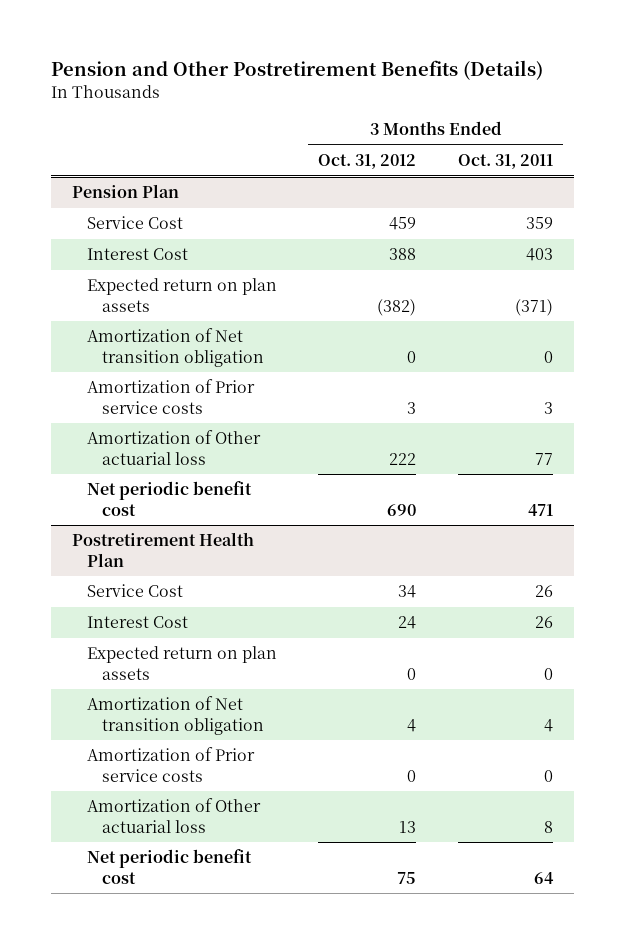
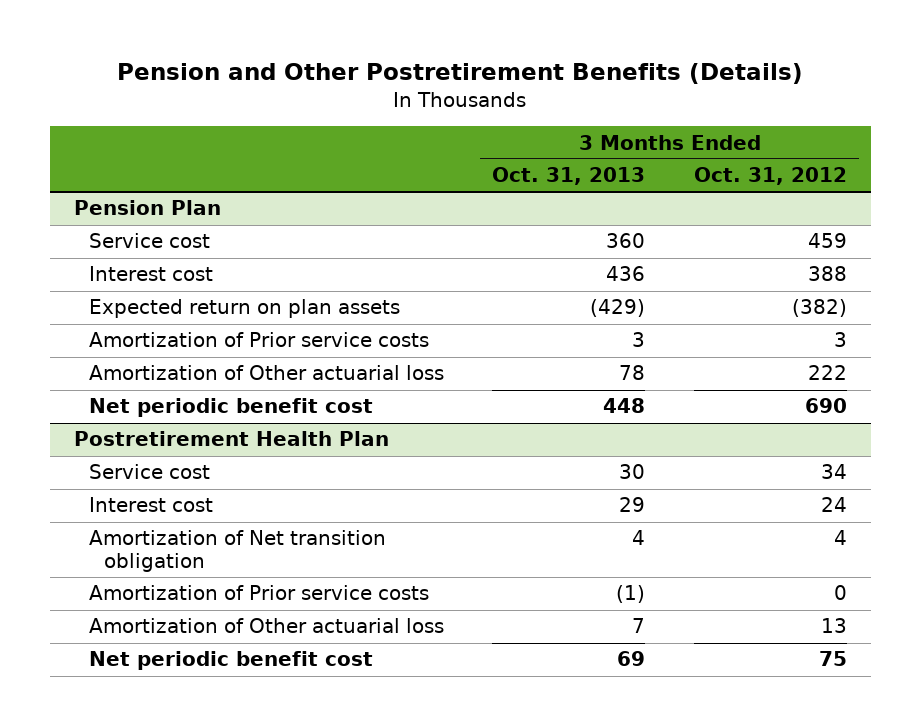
- | 3 Months Ended Oct. 31, 2012 | 3 Months Ended Oct. 31, 2011
+ | 3 Months Ended Oct. 31, 2013 | 3 Months Ended Oct. 31, 2012
@ Pension Plan
- Service Cost | 459 | 359
- Interest Cost | 388 | 403
+ Service cost | 360 | 459
+ Interest cost | 436 | 388
- Amortization of Net transition obligation | 0 | 0
@ Postretirement Health Plan
- Service Cost | 34 | 26
- Interest Cost | 24 | 26
- Expected return on plan assets | 0 | 0
+ Service cost | 30 | 34
+ Interest cost | 29 | 24

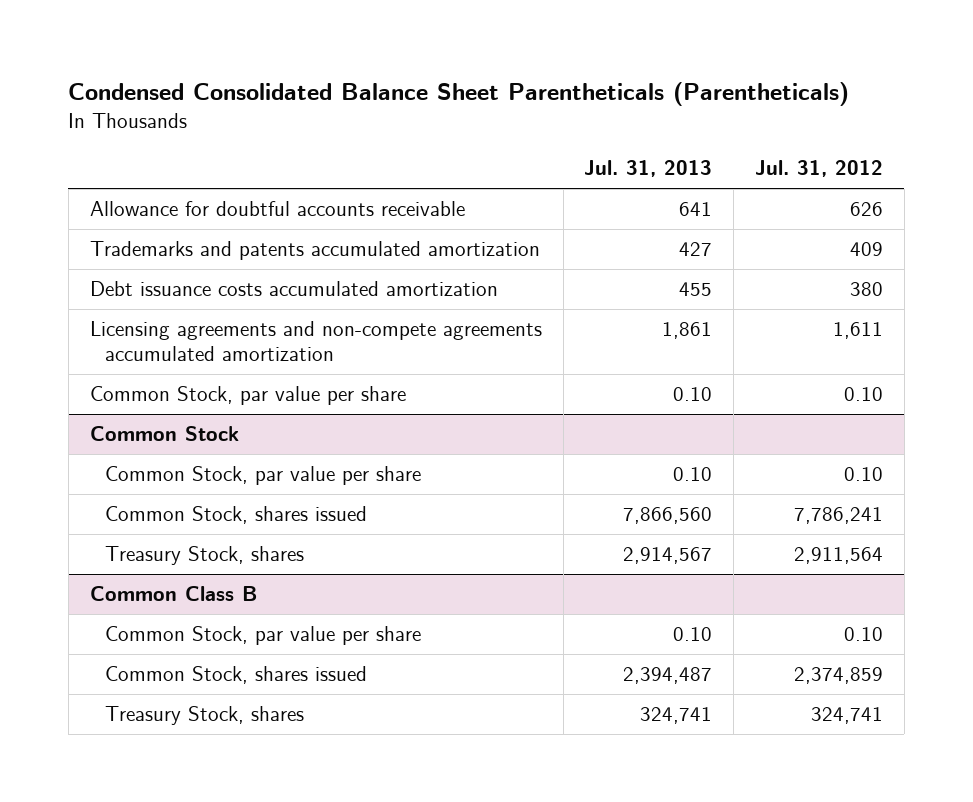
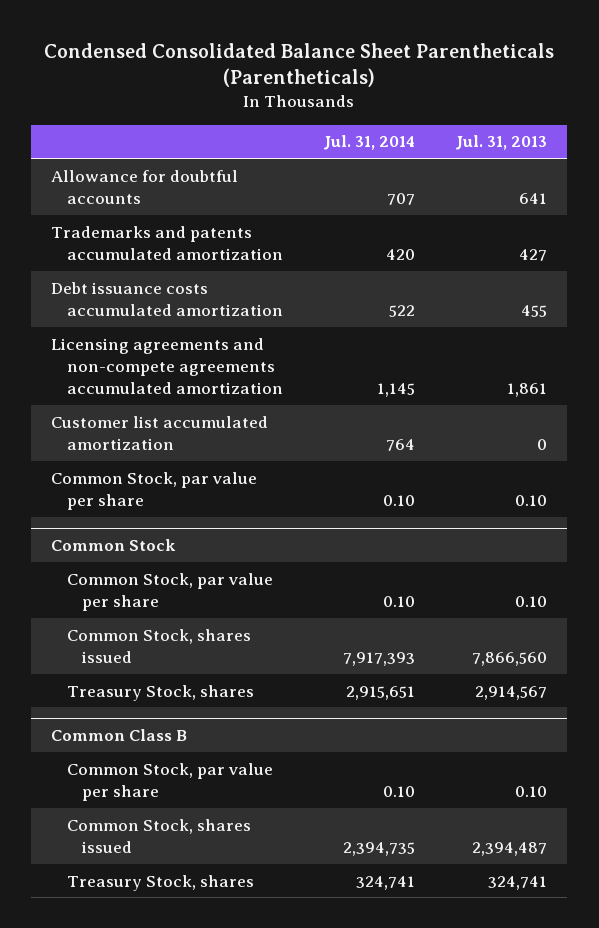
- | Jul. 31, 2013 | Jul. 31, 2012
+ | Jul. 31, 2014 | Jul. 31, 2013
- Allowance for doubtful accounts receivable | 641 | 626
+ Allowance for doubtful accounts | 707 | 641
+ Customer list accumulated amortization | 764 | 0

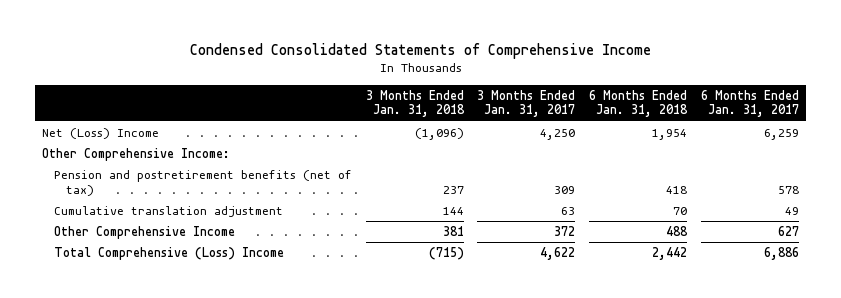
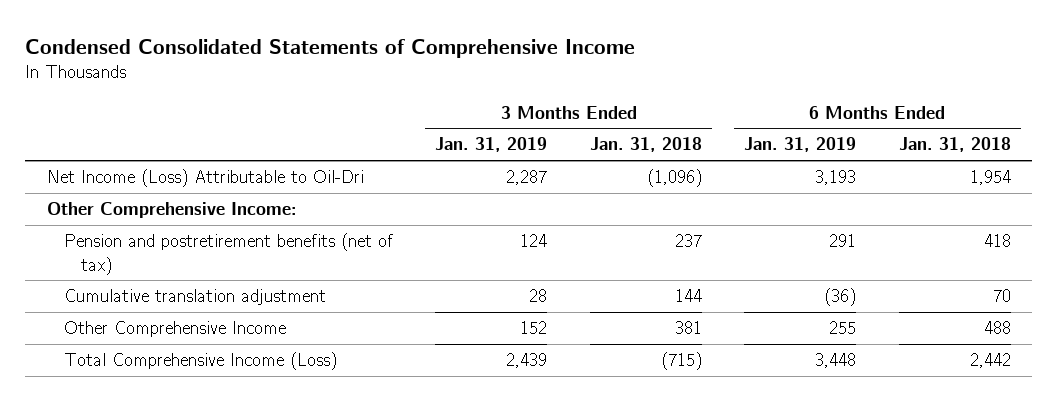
- | 3 Months Ended Jan. 31, 2018 | 3 Months Ended Jan. 31, 2017 | 6 Months Ended Jan. 31, 2018 | 6 Months Ended Jan. 31, 2017
+ | 3 Months Ended Jan. 31, 2019 | 3 Months Ended Jan. 31, 2018 | 6 Months Ended Jan. 31, 2019 | 6 Months Ended Jan. 31, 2018
- Net (Loss) Income | (1,096) | 4,250 | 1,954 | 6,259
+ Net Income (Loss) Attributable to Oil-Dri | 2,287 | (1,096) | 3,193 | 1,954
- Total Comprehensive (Loss) Income | (715) | 4,622 | 2,442 | 6,886
+ Total Comprehensive Income (Loss) | 2,439 | (715) | 3,448 | 2,442

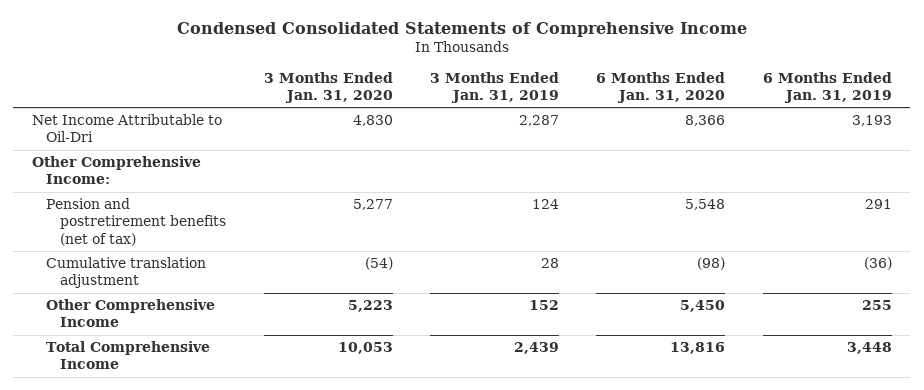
- | 3 Months Ended Jan. 31, 2019 | 3 Months Ended Jan. 31, 2018 | 6 Months Ended Jan. 31, 2019 | 6 Months Ended Jan. 31, 2018
+ | 3 Months Ended Jan. 31, 2020 | 3 Months Ended Jan. 31, 2019 | 6 Months Ended Jan. 31, 2020 | 6 Months Ended Jan. 31, 2019
- Net Income (Loss) Attributable to Oil-Dri | 2,287 | (1,096) | 3,193 | 1,954
+ Net Income Attributable to Oil-Dri | 4,830 | 2,287 | 8,366 | 3,193
- Total Comprehensive Income (Loss) | 2,439 | (715) | 3,448 | 2,442
+ Total Comprehensive Income | 10,053 | 2,439 | 13,816 | 3,448

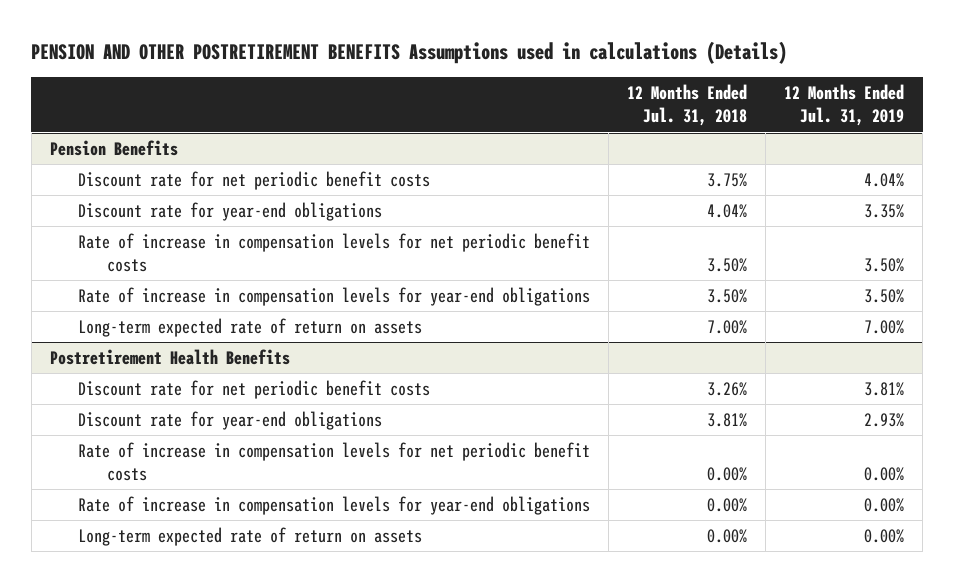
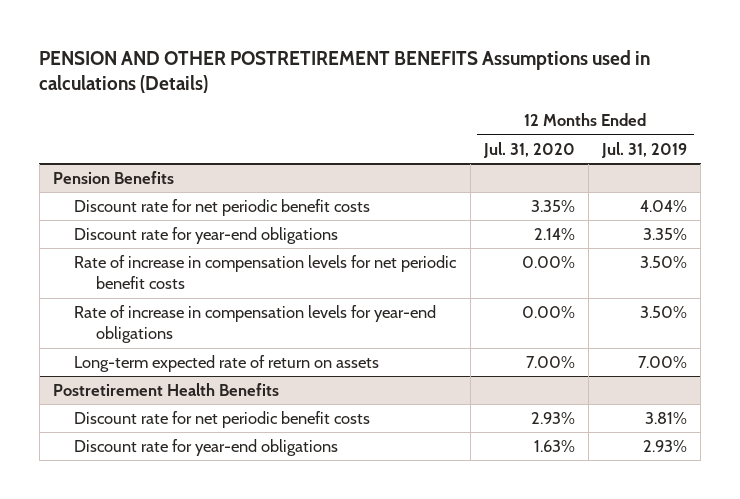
- | 12 Months Ended Jul. 31, 2018 | 12 Months Ended Jul. 31, 2019
+ | 12 Months Ended Jul. 31, 2020 | 12 Months Ended Jul. 31, 2019
@ Postretirement Health Benefits
- Rate of increase in compensation levels for net periodic benefit costs | 0.00% | 0.00%
- Rate of increase in compensation levels for year-end obligations | 0.00% | 0.00%
- Long-term expected rate of return on assets | 0.00% | 0.00%

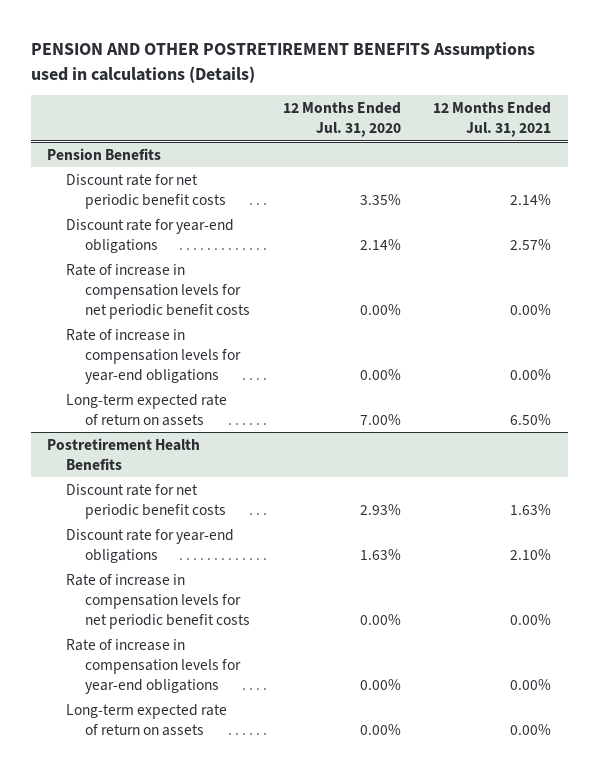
- | 12 Months Ended Jul. 31, 2020 | 12 Months Ended Jul. 31, 2019
+ | 12 Months Ended Jul. 31, 2020 | 12 Months Ended Jul. 31, 2021
@ Postretirement Health Benefits
+ Rate of increase in compensation levels for net periodic benefit costs | 0.00% | 0.00%
+ Rate of increase in compensation levels for year-end obligations | 0.00% | 0.00%
+ Long-term expected rate of return on assets | 0.00% | 0.00%

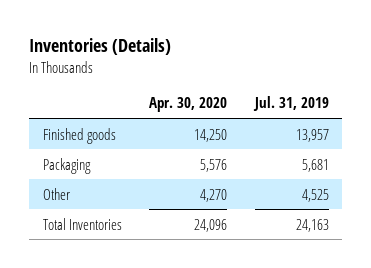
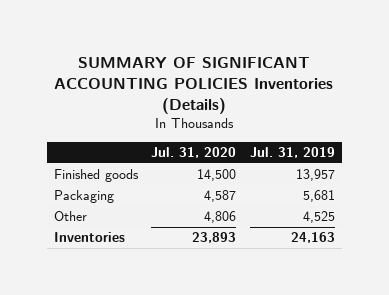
- Inventories (Details)
+ SUMMARY OF SIGNIFICANT ACCOUNTING POLICIES Inventories (Details)
- | Apr. 30, 2020 | Jul. 31, 2019
+ | Jul. 31, 2020 | Jul. 31, 2019
- Total Inventories | 24,096 | 24,163
+ Inventories | 23,893 | 24,163

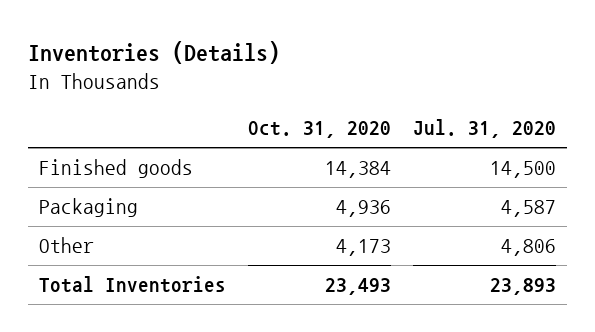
- SUMMARY OF SIGNIFICANT ACCOUNTING POLICIES Inventories (Details)
+ Inventories (Details)
- | Jul. 31, 2020 | Jul. 31, 2019
+ | Oct. 31, 2020 | Jul. 31, 2020
- Inventories | 23,893 | 24,163
+ Total Inventories | 23,493 | 23,893

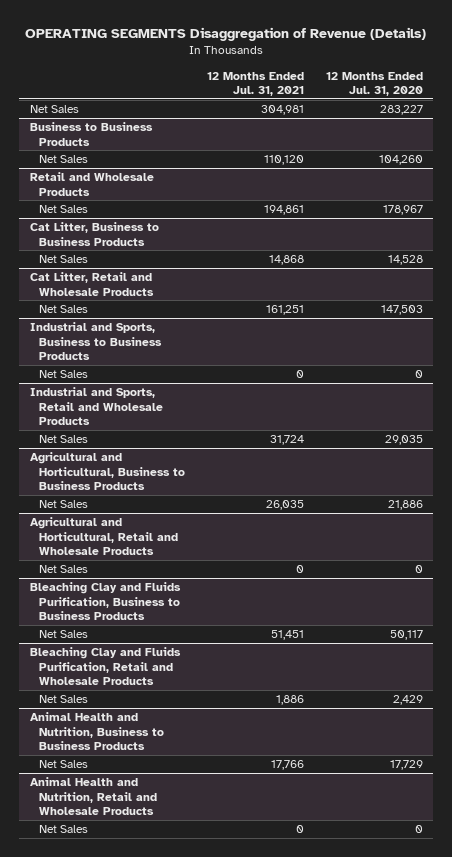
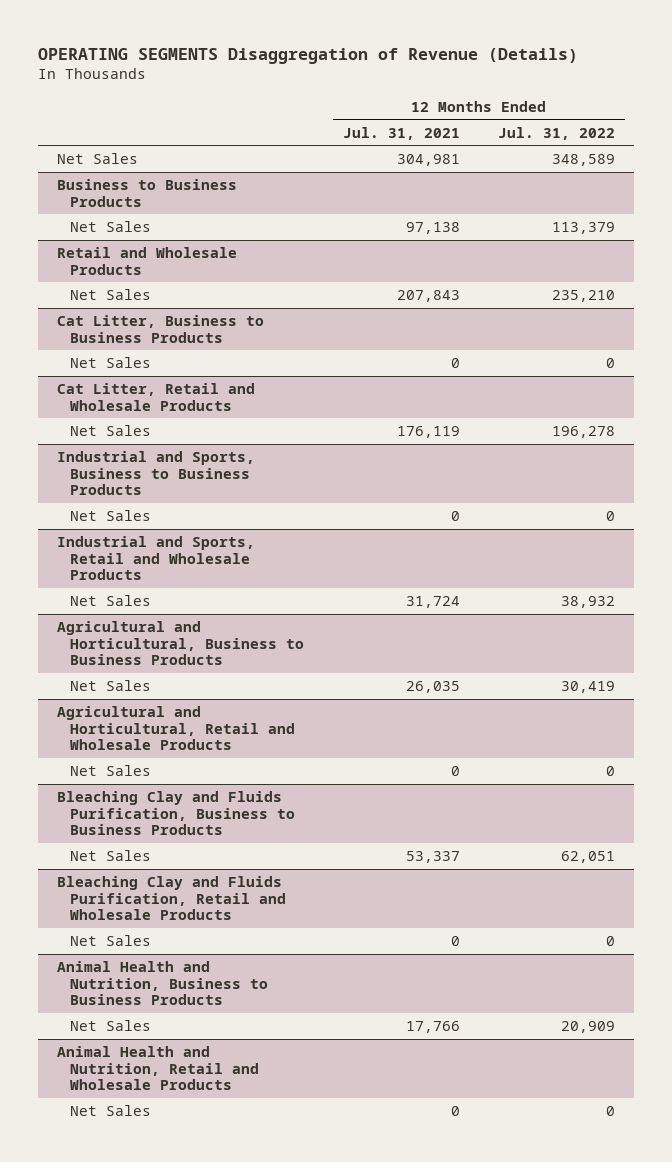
- | 12 Months Ended Jul. 31, 2021 | 12 Months Ended Jul. 31, 2020
+ | 12 Months Ended Jul. 31, 2021 | 12 Months Ended Jul. 31, 2022
@ Business to Business Products
- Net Sales | 110,120 | 104,260
+ Net Sales | 97,138 | 113,379
@ Retail and Wholesale Products
- Net Sales | 194,861 | 178,967
+ Net Sales | 207,843 | 235,210
@ Cat Litter, Business to Business Products
- Net Sales | 14,868 | 14,528
+ Net Sales | 0 | 0
@ Cat Litter, Retail and Wholesale Products
- Net Sales | 161,251 | 147,503
+ Net Sales | 176,119 | 196,278
@ Bleaching Clay and Fluids Purification, Business to Business Products
- Net Sales | 51,451 | 50,117
+ Net Sales | 53,337 | 62,051
@ Bleaching Clay and Fluids Purification, Retail and Wholesale Products
- Net Sales | 1,886 | 2,429
+ Net Sales | 0 | 0

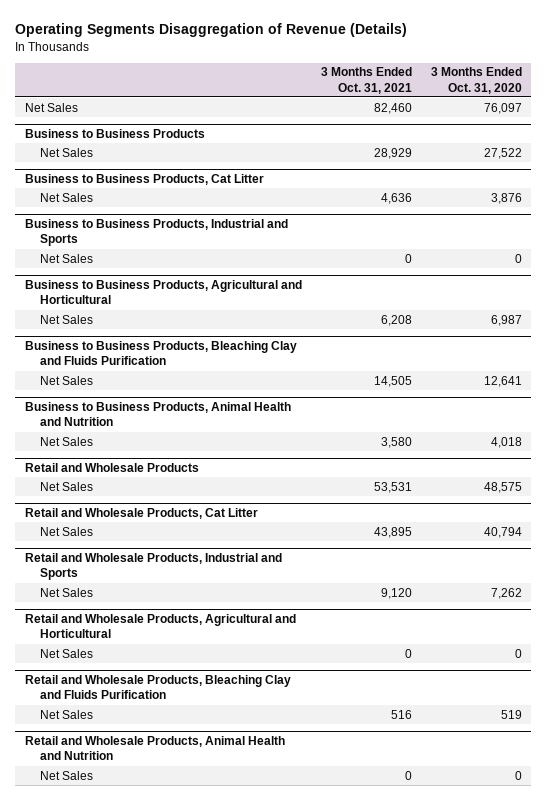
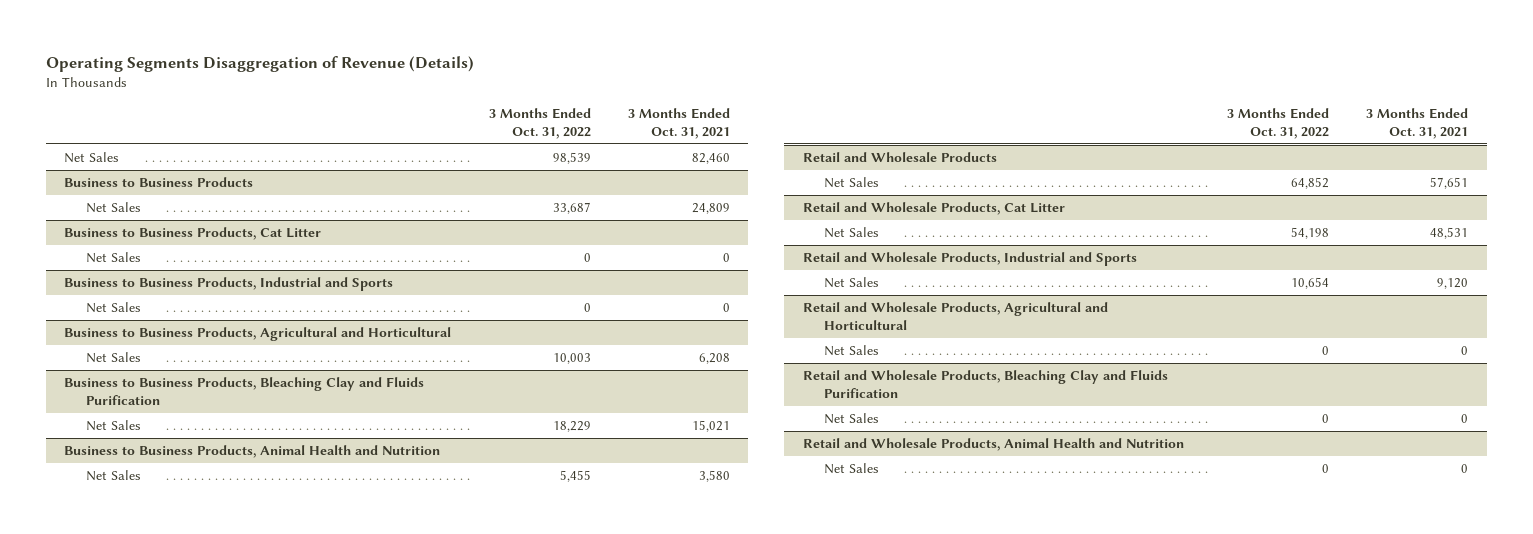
- | 3 Months Ended Oct. 31, 2021 | 3 Months Ended Oct. 31, 2020
+ | 3 Months Ended Oct. 31, 2022 | 3 Months Ended Oct. 31, 2021
@ Business to Business Products
- Net Sales | 28,929 | 27,522
+ Net Sales | 33,687 | 24,809
@ Business to Business Products, Cat Litter
- Net Sales | 4,636 | 3,876
+ Net Sales | 0 | 0
@ Business to Business Products, Bleaching Clay and Fluids Purification
- Net Sales | 14,505 | 12,641
+ Net Sales | 18,229 | 15,021
@ Retail and Wholesale Products
- Net Sales | 53,531 | 48,575
+ Net Sales | 64,852 | 57,651
@ Retail and Wholesale Products, Cat Litter
- Net Sales | 43,895 | 40,794
+ Net Sales | 54,198 | 48,531
@ Retail and Wholesale Products, Bleaching Clay and Fluids Purification
- Net Sales | 516 | 519
+ Net Sales | 0 | 0

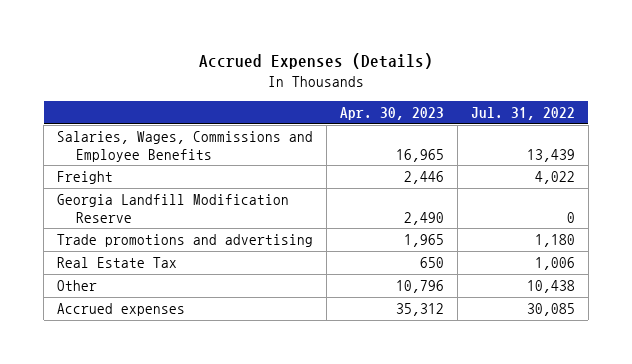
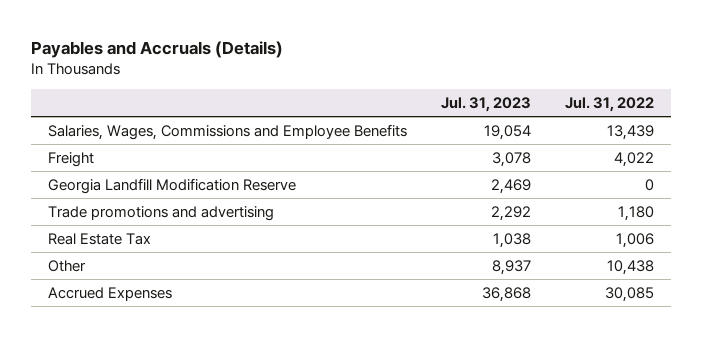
- Accrued Expenses (Details)
+ Payables and Accruals (Details)
- | Apr. 30, 2023 | Jul. 31, 2022
+ | Jul. 31, 2023 | Jul. 31, 2022
- Accrued expenses | 35,312 | 30,085
+ Accrued Expenses | 36,868 | 30,085

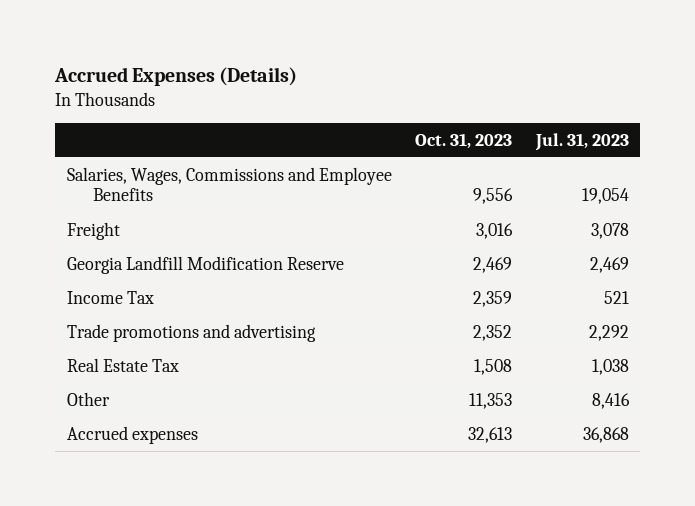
- Payables and Accruals (Details)
+ Accrued Expenses (Details)
- | Jul. 31, 2023 | Jul. 31, 2022
+ | Oct. 31, 2023 | Jul. 31, 2023
+ Income Tax | 2,359 | 521
- Other | 8,937 | 10,438
- Accrued Expenses | 36,868 | 30,085
+ Other | 11,353 | 8,416
+ Accrued expenses | 32,613 | 36,868

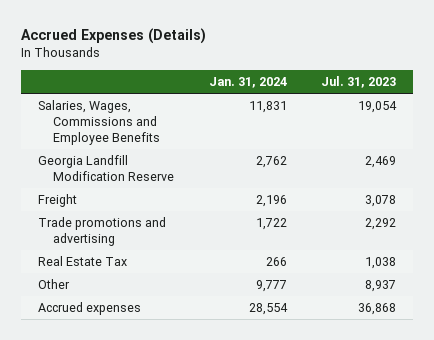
- | Oct. 31, 2023 | Jul. 31, 2023
+ | Jan. 31, 2024 | Jul. 31, 2023
- Income Tax | 2,359 | 521
moved down: Freight | 2,196 | 3,078
- Other | 11,353 | 8,416
+ Other | 9,777 | 8,937

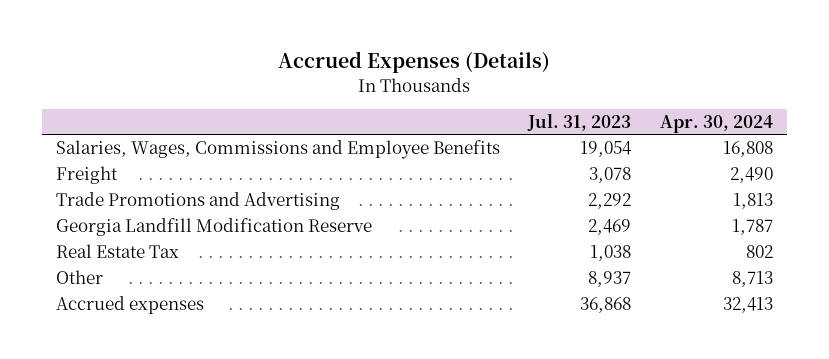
- | Jan. 31, 2024 | Jul. 31, 2023
+ | Jul. 31, 2023 | Apr. 30, 2024
- Trade promotions and advertising | 1,722 | 2,292
+ Trade Promotions and Advertising | 2,292 | 1,813
moved down: Georgia Landfill Modification Reserve | 2,469 | 1,787

